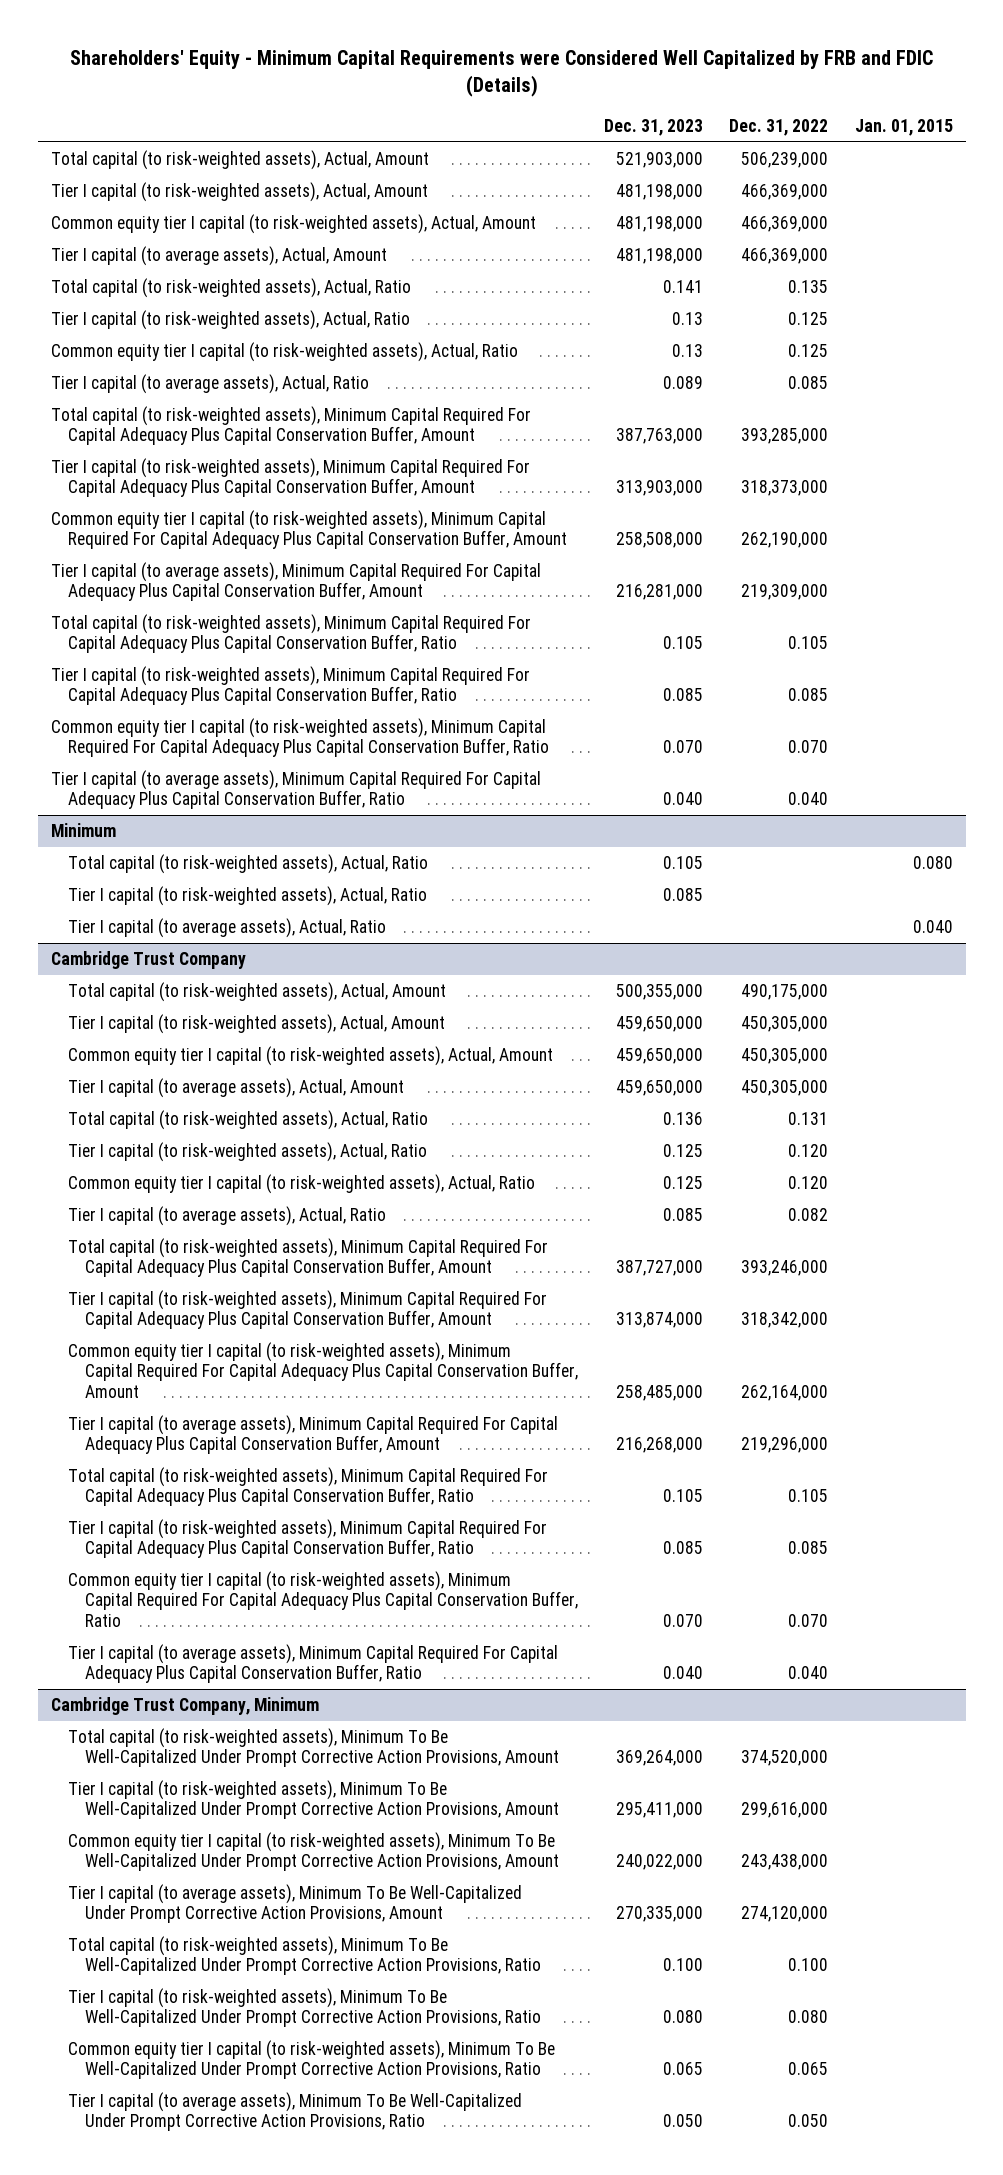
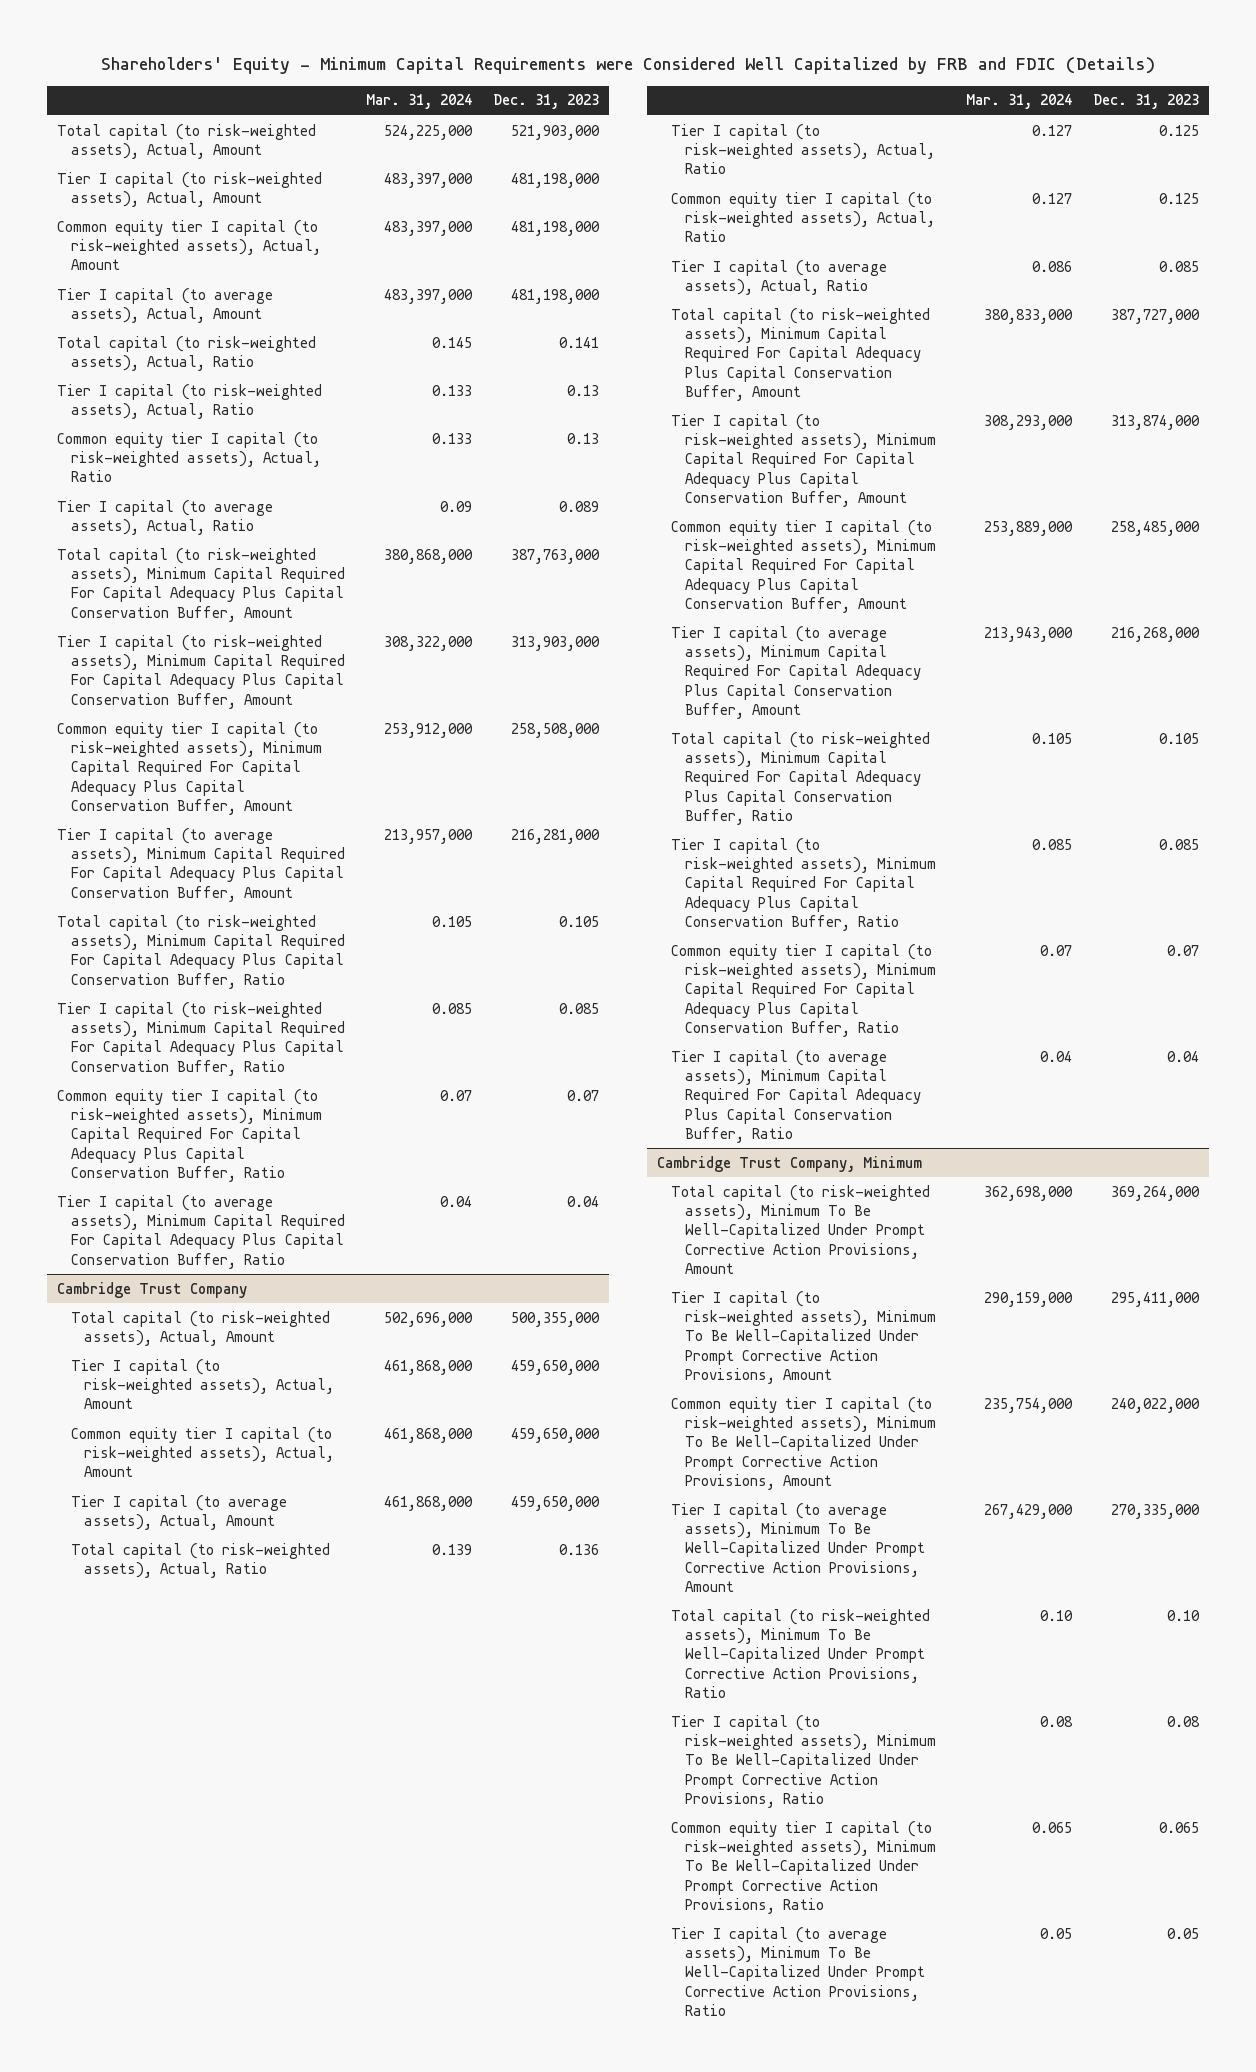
- | Dec. 31, 2023 | Dec. 31, 2022 | Jan. 01, 2015
+ | Mar. 31, 2024 | Dec. 31, 2023
- Common equity tier I capital (to risk-weighted assets), Minimum Capital Required For Capital Adequacy Plus Capital Conservation Buffer, Ratio | 0.070 | 0.070 |
- Tier I capital (to average assets), Minimum Capital Required For Capital Adequacy Plus Capital Conservation Buffer, Ratio | 0.040 | 0.040 |
- Minimum
- Total capital (to risk-weighted assets), Actual, Ratio | 0.105 | | 0.080
- Tier I capital (to risk-weighted assets), Actual, Ratio | 0.085 | |
- Tier I capital (to average assets), Actual, Ratio | | | 0.040
+ Common equity tier I capital (to risk-weighted assets), Minimum Capital Required For Capital Adequacy Plus Capital Conservation Buffer, Ratio | 0.07 | 0.07
+ Tier I capital (to average assets), Minimum Capital Required For Capital Adequacy Plus Capital Conservation Buffer, Ratio | 0.04 | 0.04
@ Cambridge Trust Company
- Common equity tier I capital (to risk-weighted assets), Minimum Capital Required For Capital Adequacy Plus Capital Conservation Buffer, Ratio | 0.070 | 0.070 |
- Tier I capital (to average assets), Minimum Capital Required For Capital Adequacy Plus Capital Conservation Buffer, Ratio | 0.040 | 0.040 |
+ Common equity tier I capital (to risk-weighted assets), Minimum Capital Required For Capital Adequacy Plus Capital Conservation Buffer, Ratio | 0.07 | 0.07
+ Tier I capital (to average assets), Minimum Capital Required For Capital Adequacy Plus Capital Conservation Buffer, Ratio | 0.04 | 0.04
@ Cambridge Trust Company, Minimum
- Total capital (to risk-weighted assets), Minimum To Be Well-Capitalized Under Prompt Corrective Action Provisions, Ratio | 0.100 | 0.100 |
- Tier I capital (to risk-weighted assets), Minimum To Be Well-Capitalized Under Prompt Corrective Action Provisions, Ratio | 0.080 | 0.080 |
+ Total capital (to risk-weighted assets), Minimum To Be Well-Capitalized Under Prompt Corrective Action Provisions, Ratio | 0.10 | 0.10
+ Tier I capital (to risk-weighted assets), Minimum To Be Well-Capitalized Under Prompt Corrective Action Provisions, Ratio | 0.08 | 0.08
- Tier I capital (to average assets), Minimum To Be Well-Capitalized Under Prompt Corrective Action Provisions, Ratio | 0.050 | 0.050 |
+ Tier I capital (to average assets), Minimum To Be Well-Capitalized Under Prompt Corrective Action Provisions, Ratio | 0.05 | 0.05

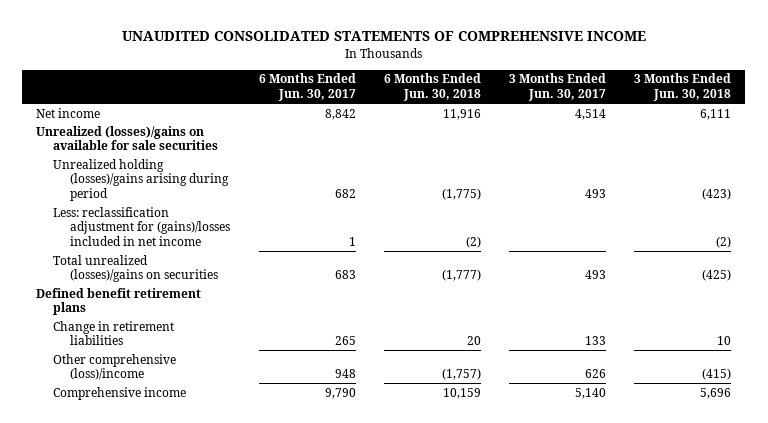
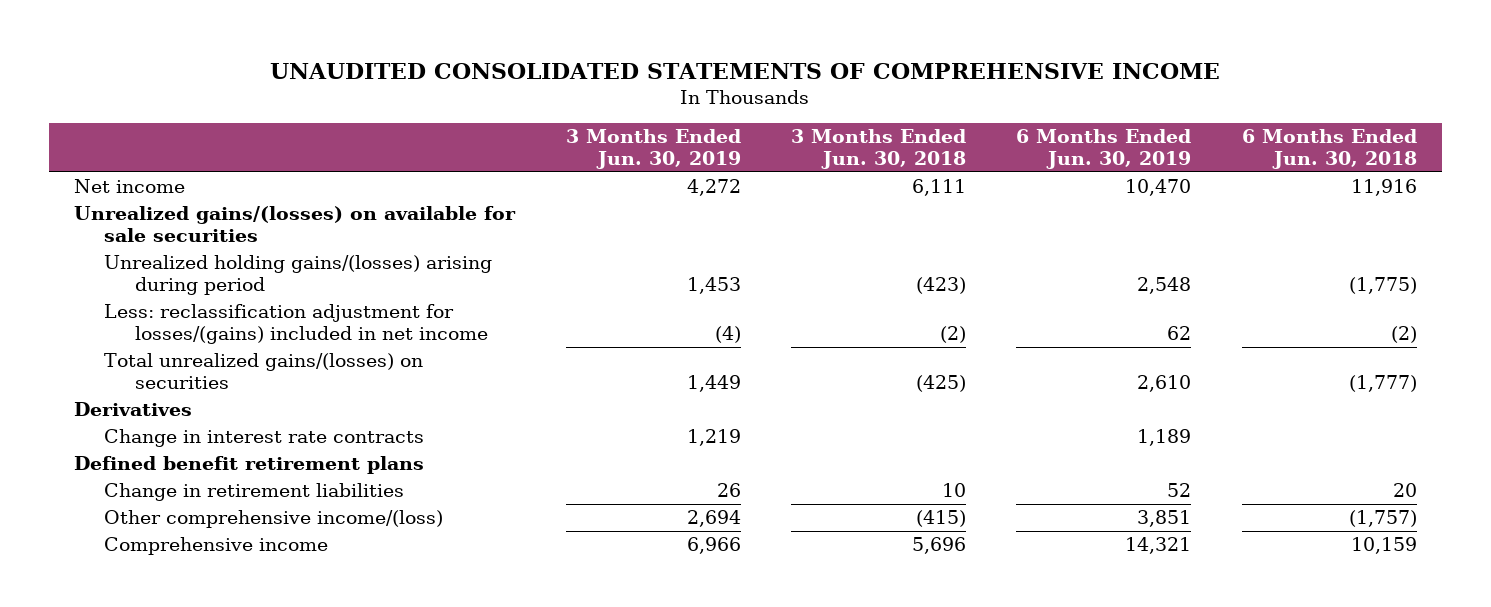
- | 6 Months Ended Jun. 30, 2017 | 6 Months Ended Jun. 30, 2018 | 3 Months Ended Jun. 30, 2017 | 3 Months Ended Jun. 30, 2018
+ | 3 Months Ended Jun. 30, 2019 | 3 Months Ended Jun. 30, 2018 | 6 Months Ended Jun. 30, 2019 | 6 Months Ended Jun. 30, 2018
- Unrealized (losses)/gains on available for sale securities
- Unrealized holding (losses)/gains arising during period | 682 | (1,775) | 493 | (423)
- Less: reclassification adjustment for (gains)/losses included in net income | 1 | (2) | | (2)
- Total unrealized (losses)/gains on securities | 683 | (1,777) | 493 | (425)
+ Unrealized gains/(losses) on available for sale securities
+ Unrealized holding gains/(losses) arising during period | 1,453 | (423) | 2,548 | (1,775)
+ Less: reclassification adjustment for losses/(gains) included in net income | (4) | (2) | 62 | (2)
+ Total unrealized gains/(losses) on securities | 1,449 | (425) | 2,610 | (1,777)
+ Derivatives
+ Change in interest rate contracts | 1,219 | | 1,189 |
- Other comprehensive (loss)/income | 948 | (1,757) | 626 | (415)
+ Other comprehensive income/(loss) | 2,694 | (415) | 3,851 | (1,757)

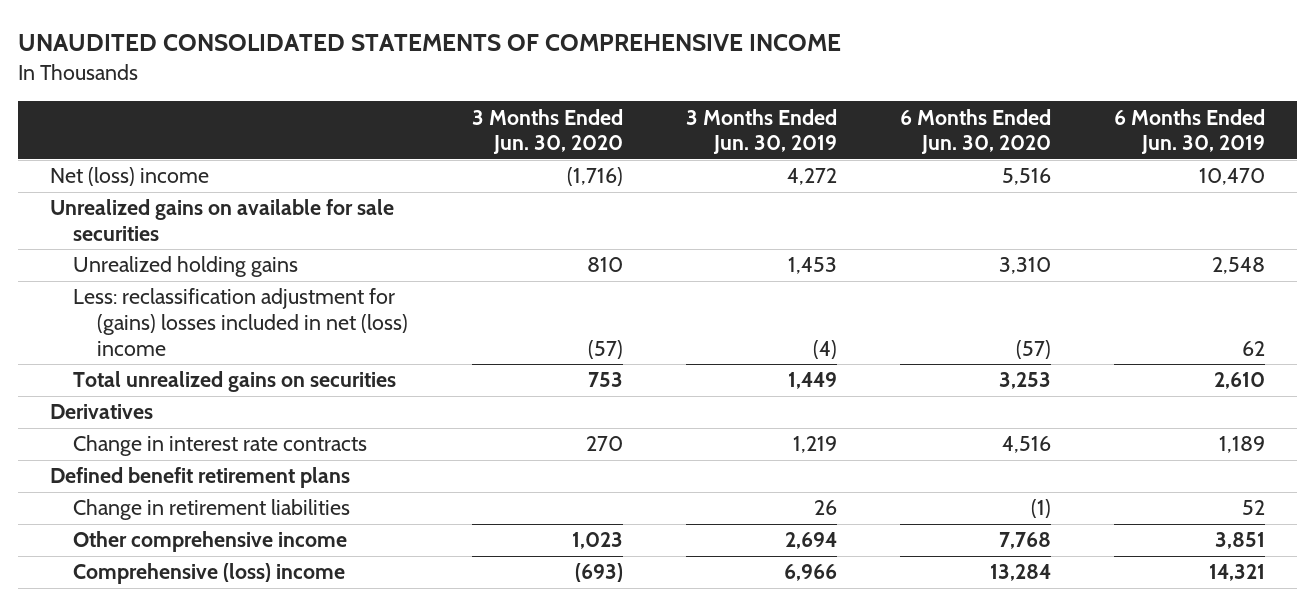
- | 3 Months Ended Jun. 30, 2019 | 3 Months Ended Jun. 30, 2018 | 6 Months Ended Jun. 30, 2019 | 6 Months Ended Jun. 30, 2018
+ | 3 Months Ended Jun. 30, 2020 | 3 Months Ended Jun. 30, 2019 | 6 Months Ended Jun. 30, 2020 | 6 Months Ended Jun. 30, 2019
- Net income | 4,272 | 6,111 | 10,470 | 11,916
- Unrealized gains/(losses) on available for sale securities
- Unrealized holding gains/(losses) arising during period | 1,453 | (423) | 2,548 | (1,775)
- Less: reclassification adjustment for losses/(gains) included in net income | (4) | (2) | 62 | (2)
- Total unrealized gains/(losses) on securities | 1,449 | (425) | 2,610 | (1,777)
+ Net (loss) income | (1,716) | 4,272 | 5,516 | 10,470
+ Unrealized gains on available for sale securities
+ Unrealized holding gains | 810 | 1,453 | 3,310 | 2,548
+ Less: reclassification adjustment for (gains) losses included in net (loss) income | (57) | (4) | (57) | 62
+ Total unrealized gains on securities | 753 | 1,449 | 3,253 | 2,610
- Other comprehensive income/(loss) | 2,694 | (415) | 3,851 | (1,757)
- Comprehensive income | 6,966 | 5,696 | 14,321 | 10,159
+ Other comprehensive income | 1,023 | 2,694 | 7,768 | 3,851
+ Comprehensive (loss) income | (693) | 6,966 | 13,284 | 14,321

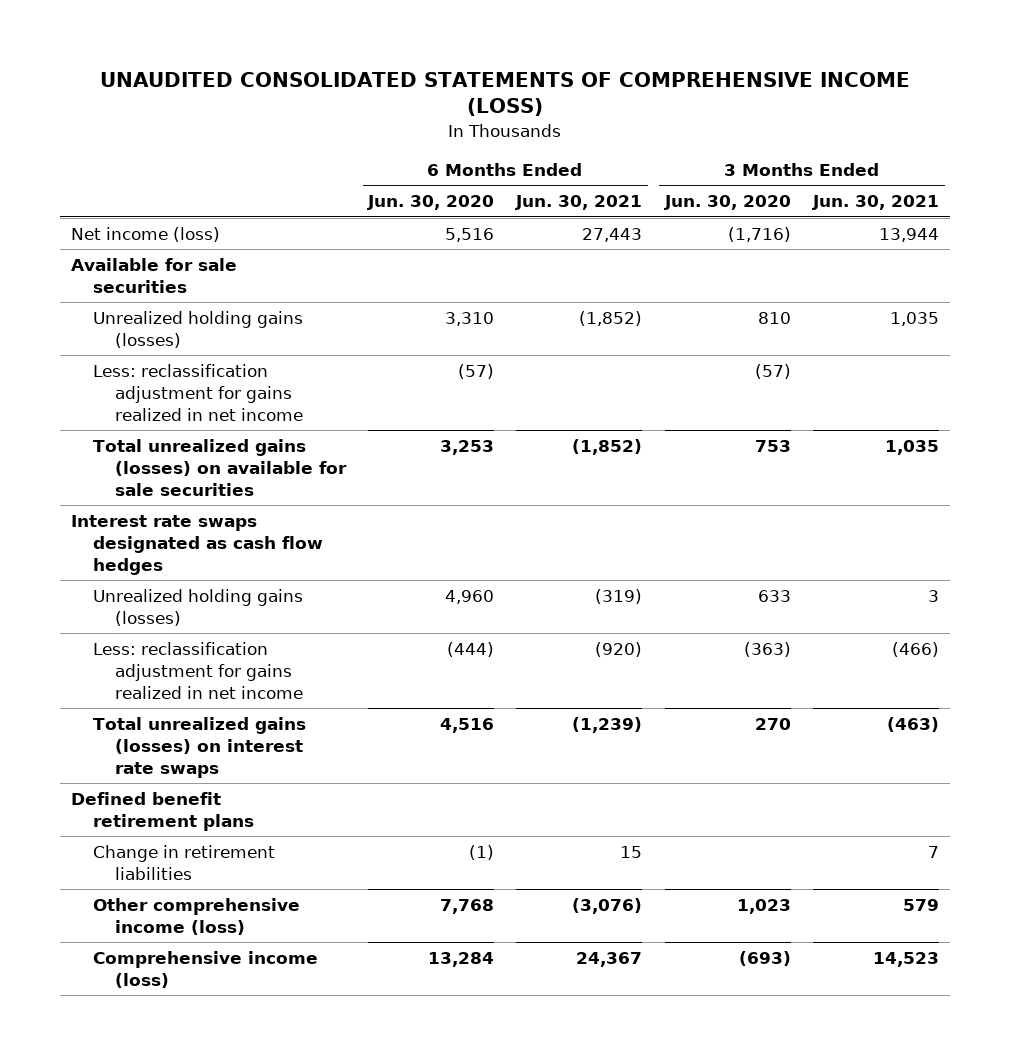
- UNAUDITED CONSOLIDATED STATEMENTS OF COMPREHENSIVE INCOME
+ UNAUDITED CONSOLIDATED STATEMENTS OF COMPREHENSIVE INCOME (LOSS)
- | 3 Months Ended Jun. 30, 2020 | 3 Months Ended Jun. 30, 2019 | 6 Months Ended Jun. 30, 2020 | 6 Months Ended Jun. 30, 2019
+ | 6 Months Ended Jun. 30, 2020 | 6 Months Ended Jun. 30, 2021 | 3 Months Ended Jun. 30, 2020 | 3 Months Ended Jun. 30, 2021
- Net (loss) income | (1,716) | 4,272 | 5,516 | 10,470
- Unrealized gains on available for sale securities
- Unrealized holding gains | 810 | 1,453 | 3,310 | 2,548
- Less: reclassification adjustment for (gains) losses included in net (loss) income | (57) | (4) | (57) | 62
- Total unrealized gains on securities | 753 | 1,449 | 3,253 | 2,610
- Derivatives
- Change in interest rate contracts | 270 | 1,219 | 4,516 | 1,189
+ Net income (loss) | 5,516 | 27,443 | (1,716) | 13,944
+ Available for sale securities
+ Unrealized holding gains (losses) | 3,310 | (1,852) | 810 | 1,035
+ Less: reclassification adjustment for gains realized in net income | (57) | | (57) |
+ Total unrealized gains (losses) on available for sale securities | 3,253 | (1,852) | 753 | 1,035
+ Interest rate swaps designated as cash flow hedges
+ Unrealized holding gains (losses) | 4,960 | (319) | 633 | 3
+ Less: reclassification adjustment for gains realized in net income | (444) | (920) | (363) | (466)
+ Total unrealized gains (losses) on interest rate swaps | 4,516 | (1,239) | 270 | (463)
- Other comprehensive income | 1,023 | 2,694 | 7,768 | 3,851
- Comprehensive (loss) income | (693) | 6,966 | 13,284 | 14,321
+ Other comprehensive income (loss) | 7,768 | (3,076) | 1,023 | 579
+ Comprehensive income (loss) | 13,284 | 24,367 | (693) | 14,523

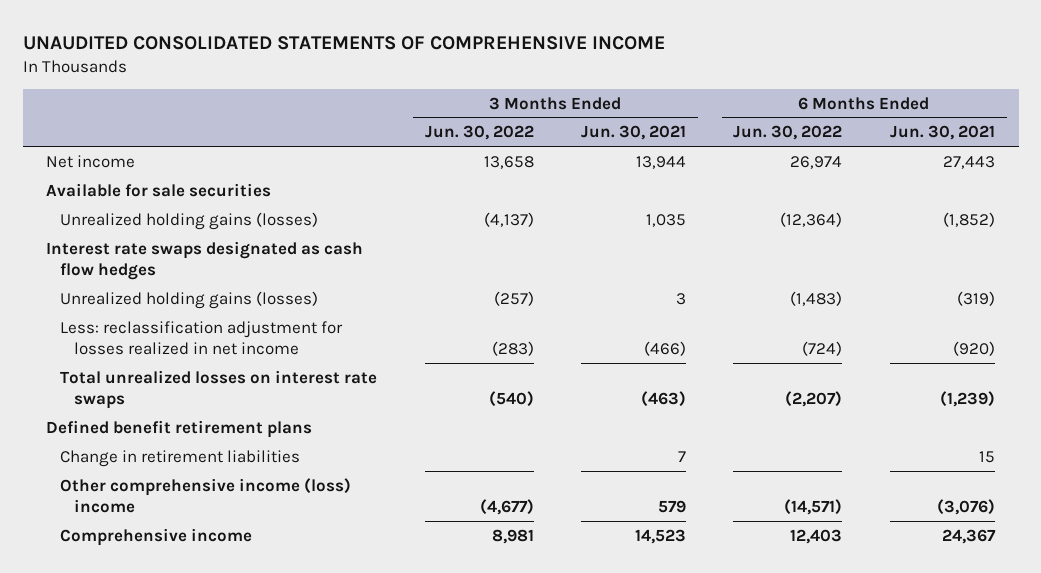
- UNAUDITED CONSOLIDATED STATEMENTS OF COMPREHENSIVE INCOME (LOSS)
+ UNAUDITED CONSOLIDATED STATEMENTS OF COMPREHENSIVE INCOME
- | 6 Months Ended Jun. 30, 2020 | 6 Months Ended Jun. 30, 2021 | 3 Months Ended Jun. 30, 2020 | 3 Months Ended Jun. 30, 2021
+ | 3 Months Ended Jun. 30, 2022 | 3 Months Ended Jun. 30, 2021 | 6 Months Ended Jun. 30, 2022 | 6 Months Ended Jun. 30, 2021
- Net income (loss) | 5,516 | 27,443 | (1,716) | 13,944
+ Net income | 13,658 | 13,944 | 26,974 | 27,443
- Less: reclassification adjustment for gains realized in net income | (57) | | (57) |
- Total unrealized gains (losses) on available for sale securities | 3,253 | (1,852) | 753 | 1,035
- Less: reclassification adjustment for gains realized in net income | (444) | (920) | (363) | (466)
- Total unrealized gains (losses) on interest rate swaps | 4,516 | (1,239) | 270 | (463)
+ Less: reclassification adjustment for losses realized in net income | (283) | (466) | (724) | (920)
+ Total unrealized losses on interest rate swaps | (540) | (463) | (2,207) | (1,239)
- Other comprehensive income (loss) | 7,768 | (3,076) | 1,023 | 579
- Comprehensive income (loss) | 13,284 | 24,367 | (693) | 14,523
+ Other comprehensive income (loss) income | (4,677) | 579 | (14,571) | (3,076)
+ Comprehensive income | 8,981 | 14,523 | 12,403 | 24,367

